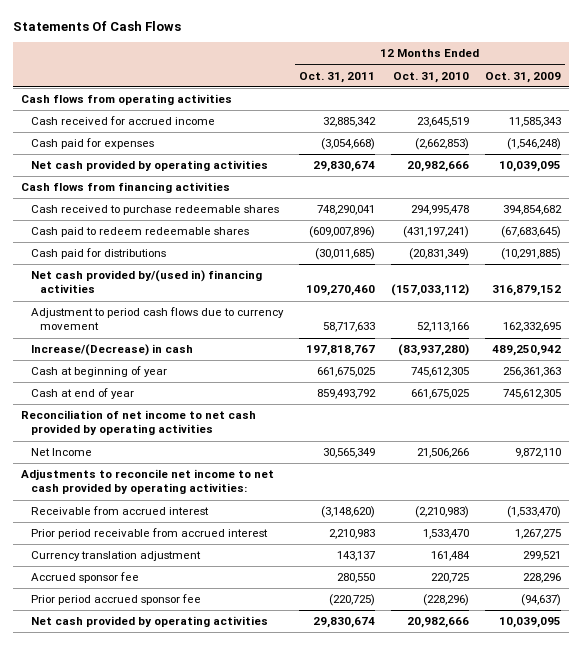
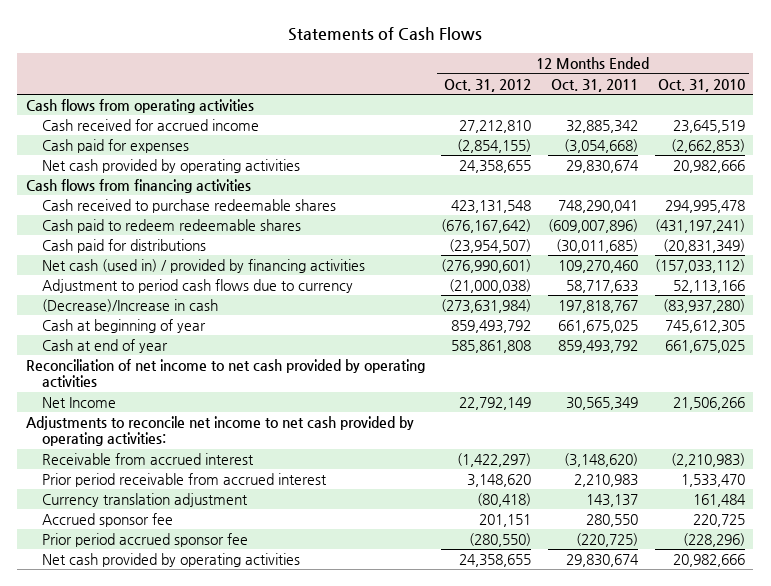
- Statements Of Cash Flows
+ Statements of Cash Flows
- | 12 Months Ended Oct. 31, 2011 | 12 Months Ended Oct. 31, 2010 | 12 Months Ended Oct. 31, 2009
+ | 12 Months Ended Oct. 31, 2012 | 12 Months Ended Oct. 31, 2011 | 12 Months Ended Oct. 31, 2010
- Net cash provided by/(used in) financing activities | 109,270,460 | (157,033,112) | 316,879,152
- Adjustment to period cash flows due to currency movement | 58,717,633 | 52,113,166 | 162,332,695
- Increase/(Decrease) in cash | 197,818,767 | (83,937,280) | 489,250,942
+ Net cash (used in) / provided by financing activities | (276,990,601) | 109,270,460 | (157,033,112)
+ Adjustment to period cash flows due to currency | (21,000,038) | 58,717,633 | 52,113,166
+ (Decrease)/Increase in cash | (273,631,984) | 197,818,767 | (83,937,280)

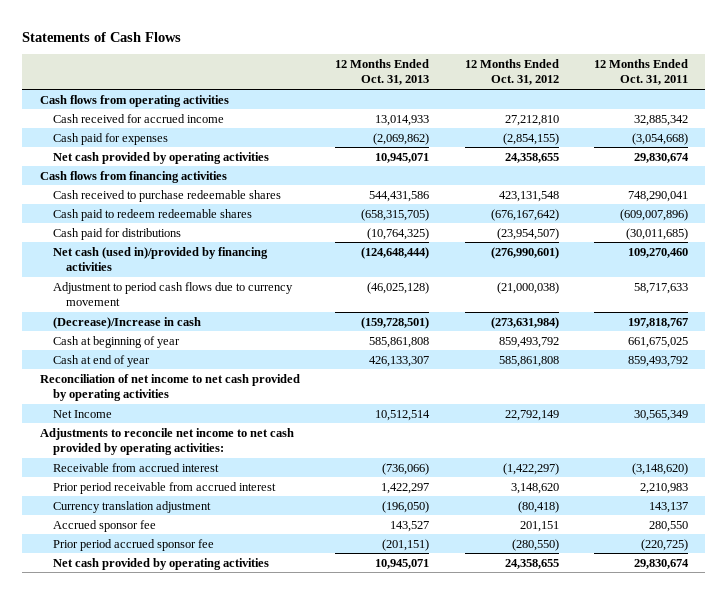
- | 12 Months Ended Oct. 31, 2012 | 12 Months Ended Oct. 31, 2011 | 12 Months Ended Oct. 31, 2010
+ | 12 Months Ended Oct. 31, 2013 | 12 Months Ended Oct. 31, 2012 | 12 Months Ended Oct. 31, 2011
- Net cash (used in) / provided by financing activities | (276,990,601) | 109,270,460 | (157,033,112)
- Adjustment to period cash flows due to currency | (21,000,038) | 58,717,633 | 52,113,166
+ Net cash (used in)/provided by financing activities | (124,648,444) | (276,990,601) | 109,270,460
+ Adjustment to period cash flows due to currency movement | (46,025,128) | (21,000,038) | 58,717,633

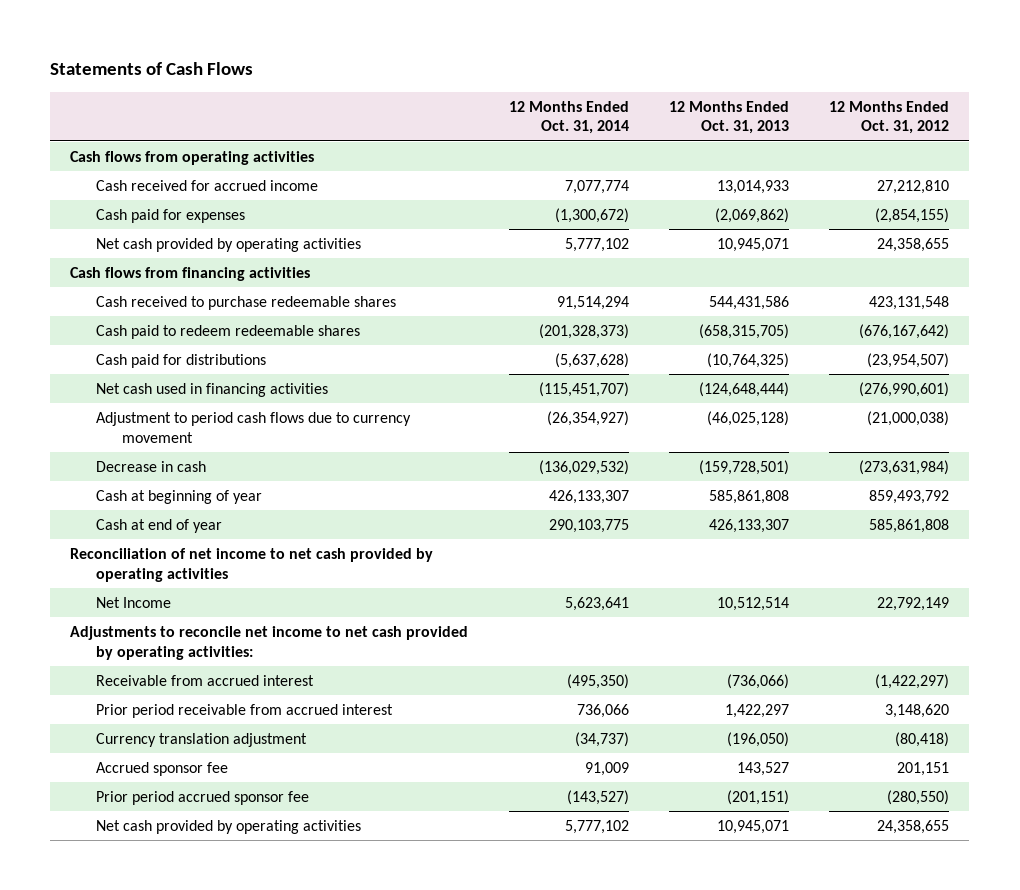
- | 12 Months Ended Oct. 31, 2013 | 12 Months Ended Oct. 31, 2012 | 12 Months Ended Oct. 31, 2011
+ | 12 Months Ended Oct. 31, 2014 | 12 Months Ended Oct. 31, 2013 | 12 Months Ended Oct. 31, 2012
- Net cash (used in)/provided by financing activities | (124,648,444) | (276,990,601) | 109,270,460
+ Net cash used in financing activities | (115,451,707) | (124,648,444) | (276,990,601)
- (Decrease)/Increase in cash | (159,728,501) | (273,631,984) | 197,818,767
+ Decrease in cash | (136,029,532) | (159,728,501) | (273,631,984)

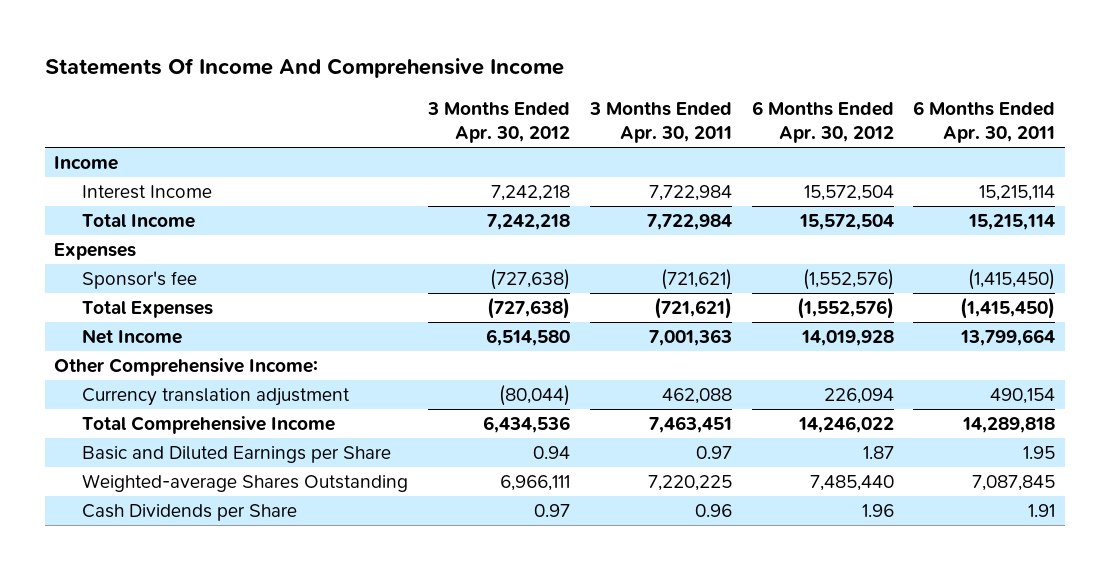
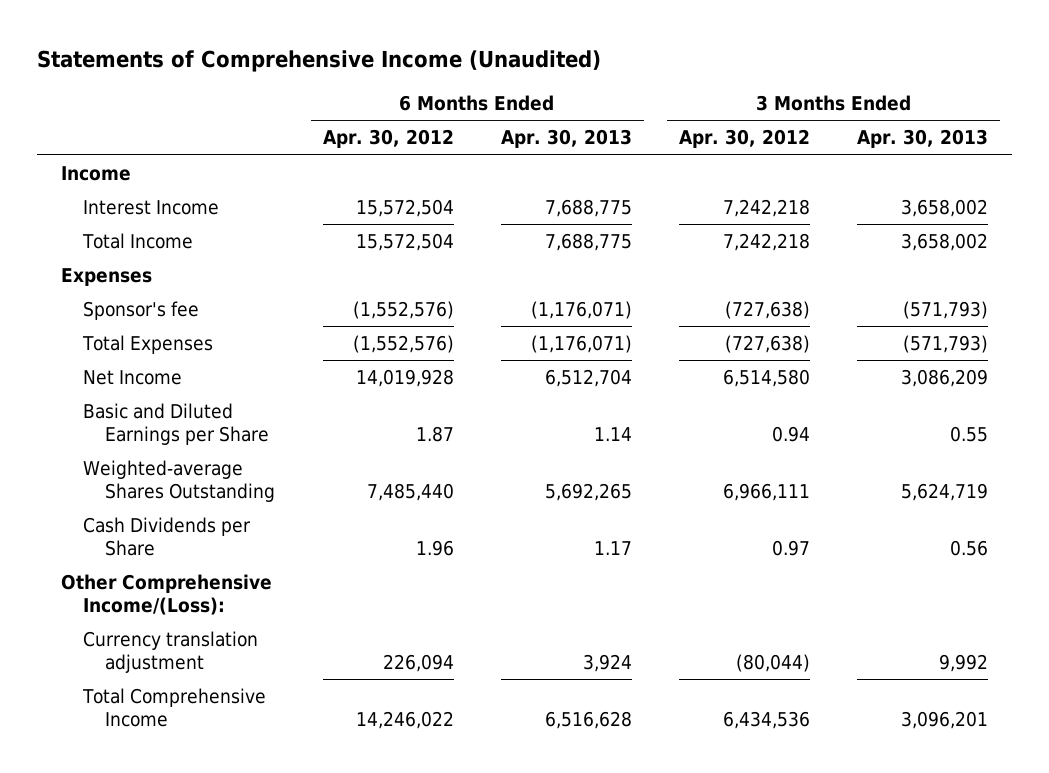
- Statements Of Income And Comprehensive Income
+ Statements of Comprehensive Income (Unaudited)
- | 3 Months Ended Apr. 30, 2012 | 3 Months Ended Apr. 30, 2011 | 6 Months Ended Apr. 30, 2012 | 6 Months Ended Apr. 30, 2011
+ | 6 Months Ended Apr. 30, 2012 | 6 Months Ended Apr. 30, 2013 | 3 Months Ended Apr. 30, 2012 | 3 Months Ended Apr. 30, 2013
- Other Comprehensive Income:
+ Other Comprehensive Income/(Loss):
moved down: Currency translation adjustment | 226,094 | 3,924 | (80,044) | 9,992
moved down: Total Comprehensive Income | 14,246,022 | 6,516,628 | 6,434,536 | 3,096,201

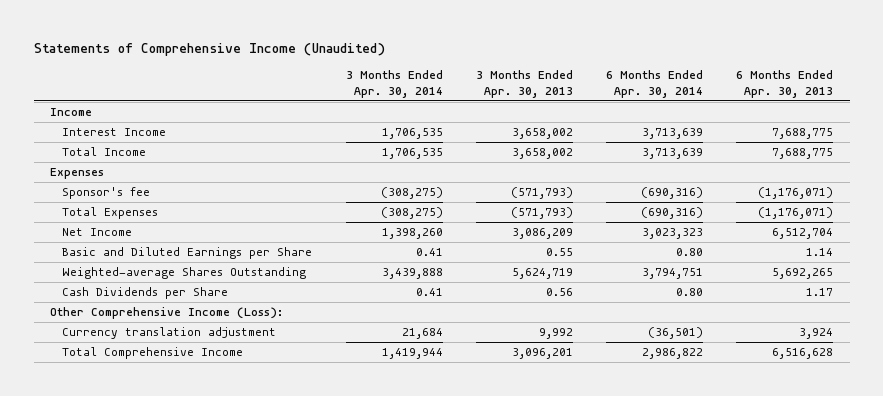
- | 6 Months Ended Apr. 30, 2012 | 6 Months Ended Apr. 30, 2013 | 3 Months Ended Apr. 30, 2012 | 3 Months Ended Apr. 30, 2013
+ | 3 Months Ended Apr. 30, 2014 | 3 Months Ended Apr. 30, 2013 | 6 Months Ended Apr. 30, 2014 | 6 Months Ended Apr. 30, 2013
- Other Comprehensive Income/(Loss):
+ Other Comprehensive Income (Loss):

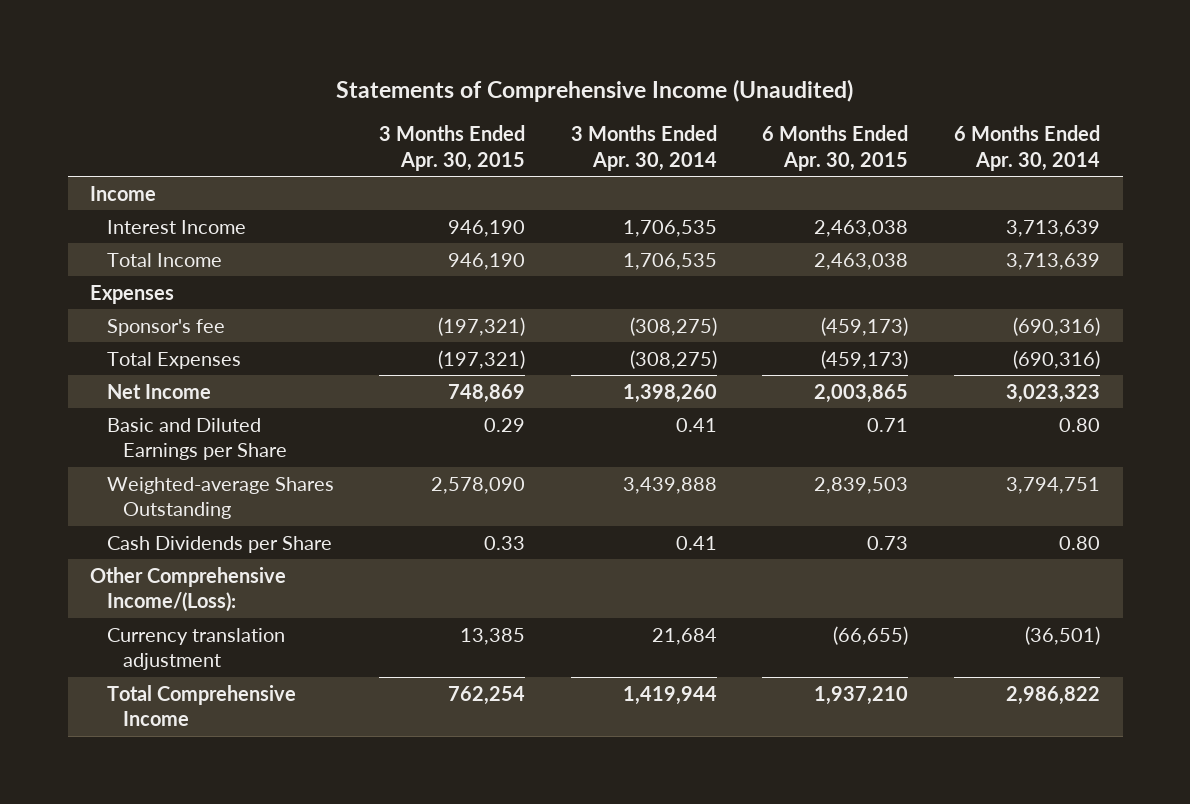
- | 3 Months Ended Apr. 30, 2014 | 3 Months Ended Apr. 30, 2013 | 6 Months Ended Apr. 30, 2014 | 6 Months Ended Apr. 30, 2013
+ | 3 Months Ended Apr. 30, 2015 | 3 Months Ended Apr. 30, 2014 | 6 Months Ended Apr. 30, 2015 | 6 Months Ended Apr. 30, 2014
- Other Comprehensive Income (Loss):
+ Other Comprehensive Income/(Loss):

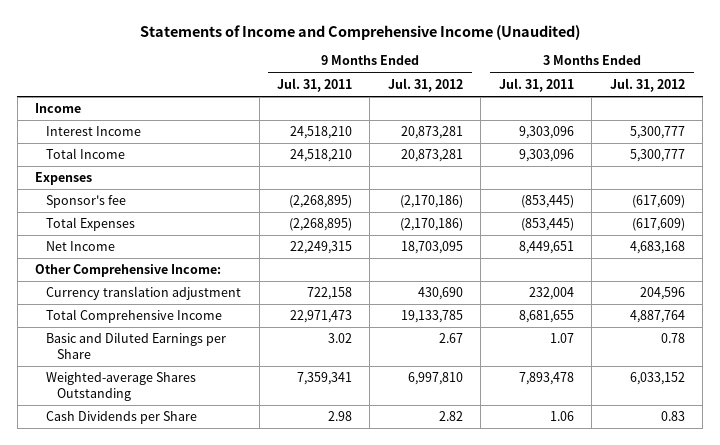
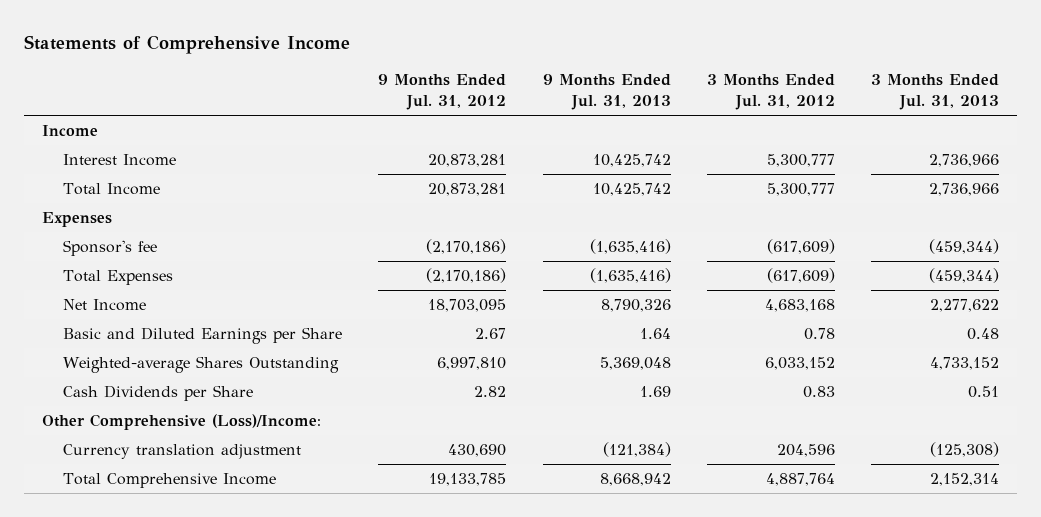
- Statements of Income and Comprehensive Income (Unaudited)
+ Statements of Comprehensive Income
- | 9 Months Ended Jul. 31, 2011 | 9 Months Ended Jul. 31, 2012 | 3 Months Ended Jul. 31, 2011 | 3 Months Ended Jul. 31, 2012
+ | 9 Months Ended Jul. 31, 2012 | 9 Months Ended Jul. 31, 2013 | 3 Months Ended Jul. 31, 2012 | 3 Months Ended Jul. 31, 2013
- Other Comprehensive Income:
+ Other Comprehensive (Loss)/Income:
moved down: Currency translation adjustment | 430,690 | (121,384) | 204,596 | (125,308)
moved down: Total Comprehensive Income | 19,133,785 | 8,668,942 | 4,887,764 | 2,152,314

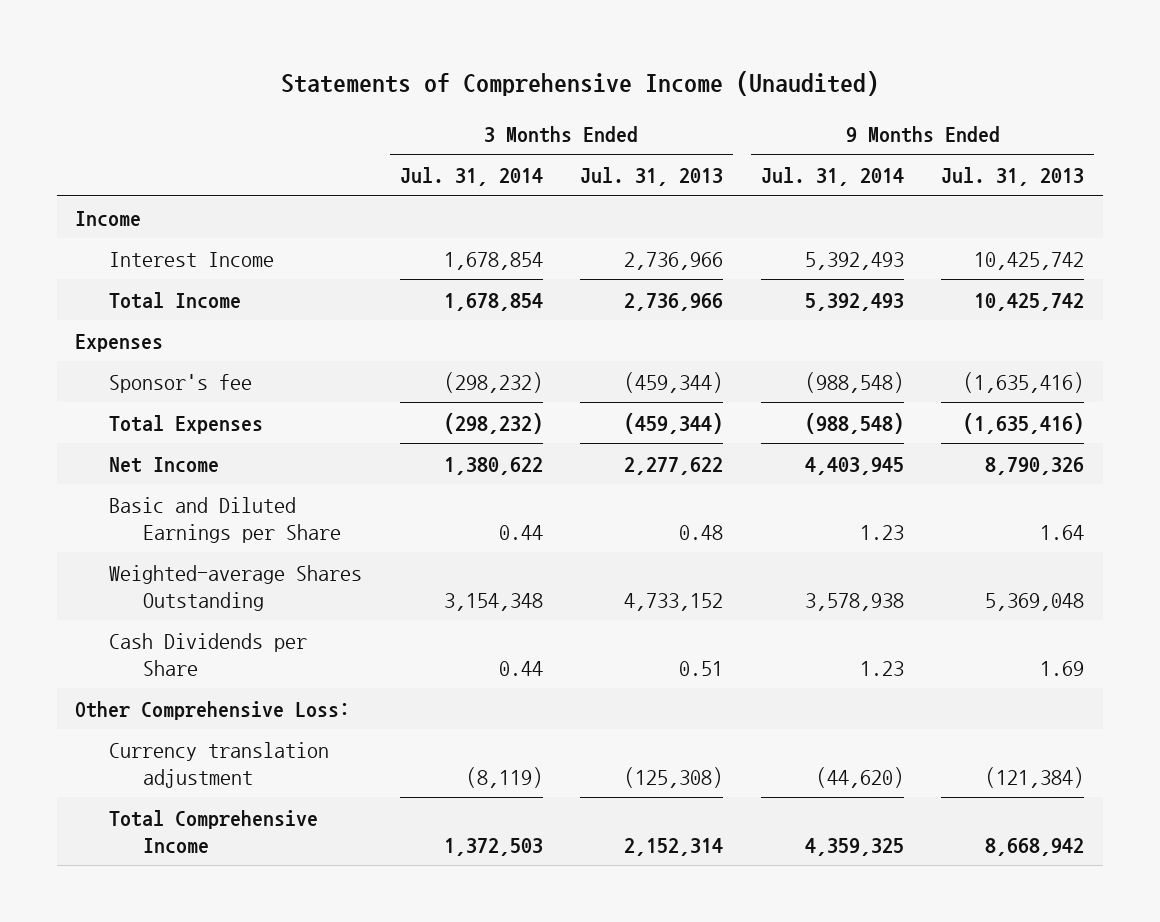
- Statements of Comprehensive Income
+ Statements of Comprehensive Income (Unaudited)
- | 9 Months Ended Jul. 31, 2012 | 9 Months Ended Jul. 31, 2013 | 3 Months Ended Jul. 31, 2012 | 3 Months Ended Jul. 31, 2013
+ | 3 Months Ended Jul. 31, 2014 | 3 Months Ended Jul. 31, 2013 | 9 Months Ended Jul. 31, 2014 | 9 Months Ended Jul. 31, 2013
- Other Comprehensive (Loss)/Income:
+ Other Comprehensive Loss:

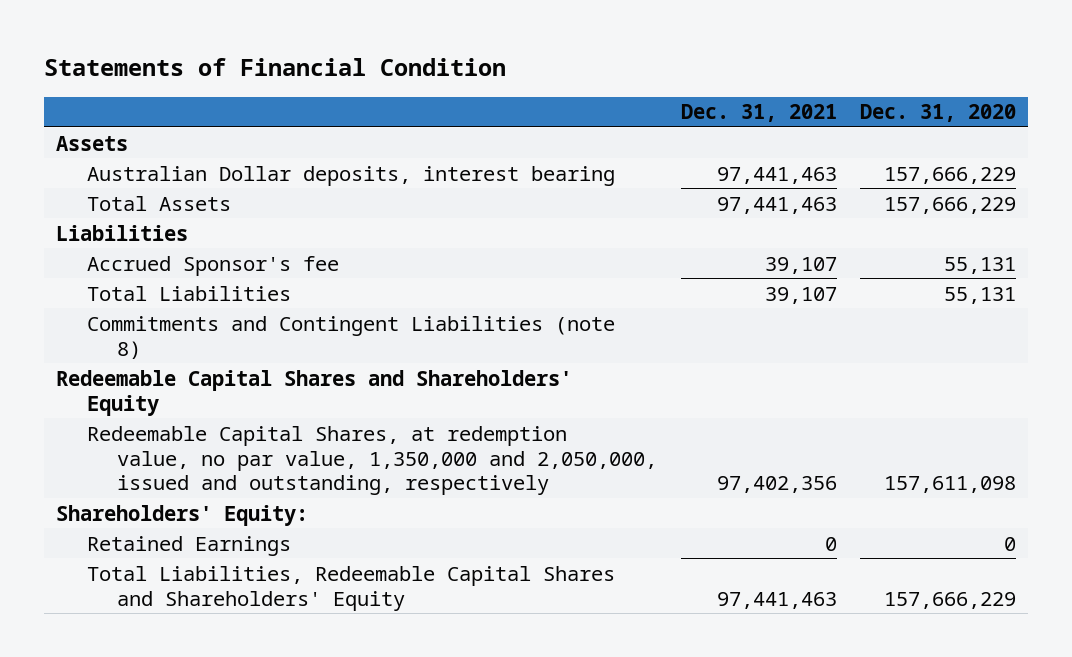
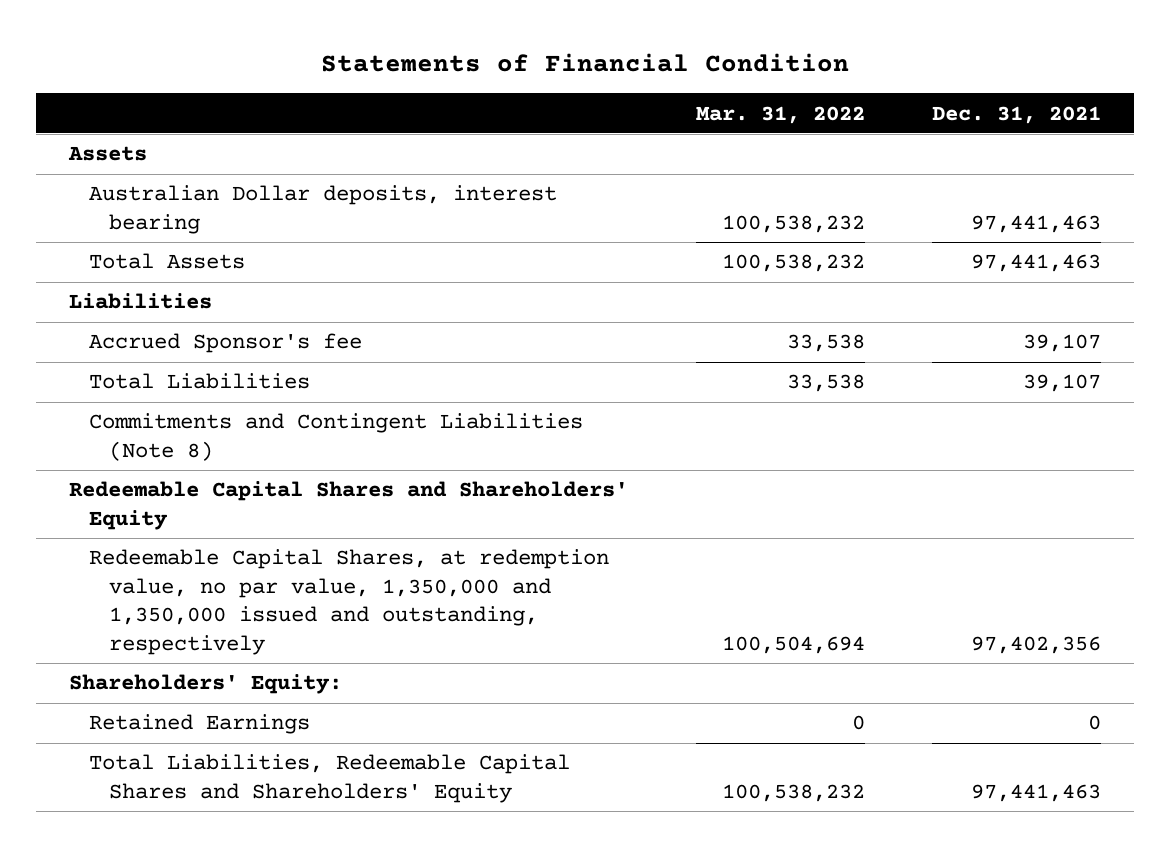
- | Dec. 31, 2021 | Dec. 31, 2020
+ | Mar. 31, 2022 | Dec. 31, 2021
- Commitments and Contingent Liabilities (note 8)
+ Commitments and Contingent Liabilities (Note 8)
- Redeemable Capital Shares, at redemption value, no par value, 1,350,000 and 2,050,000, issued and outstanding, respectively | 97,402,356 | 157,611,098
+ Redeemable Capital Shares, at redemption value, no par value, 1,350,000 and 1,350,000 issued and outstanding, respectively | 100,504,694 | 97,402,356

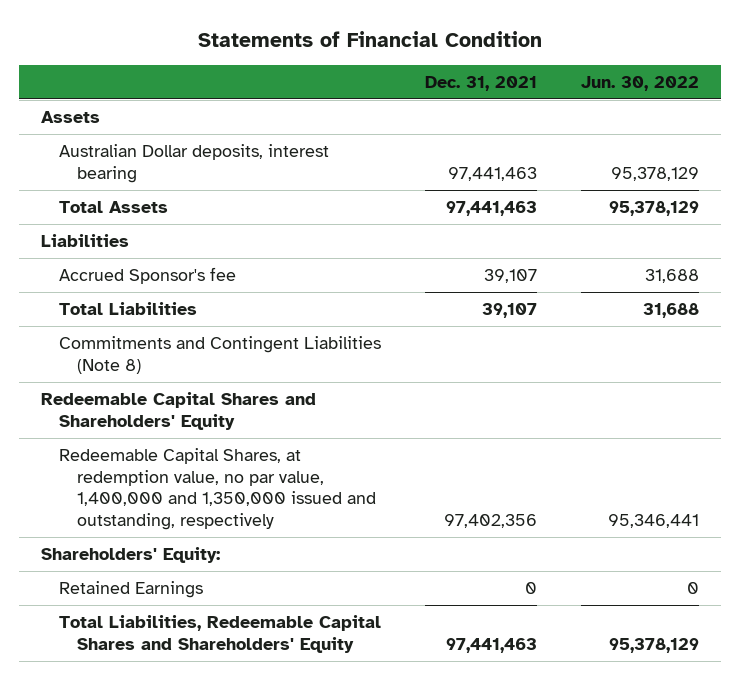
- | Mar. 31, 2022 | Dec. 31, 2021
+ | Dec. 31, 2021 | Jun. 30, 2022
- Redeemable Capital Shares, at redemption value, no par value, 1,350,000 and 1,350,000 issued and outstanding, respectively | 100,504,694 | 97,402,356
+ Redeemable Capital Shares, at redemption value, no par value, 1,400,000 and 1,350,000 issued and outstanding, respectively | 97,402,356 | 95,346,441

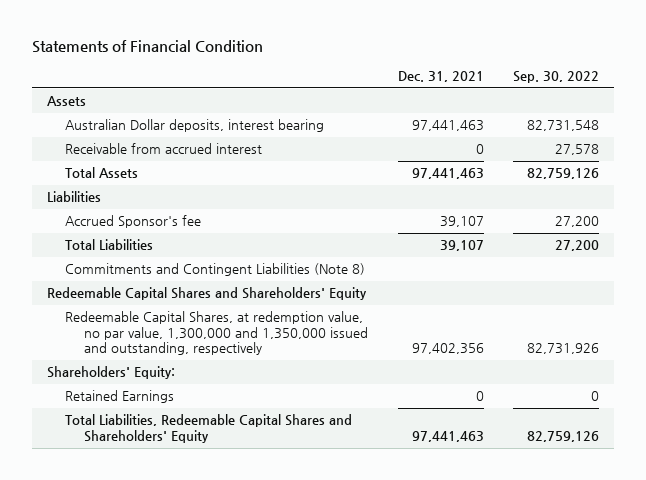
- | Dec. 31, 2021 | Jun. 30, 2022
+ | Dec. 31, 2021 | Sep. 30, 2022
+ Receivable from accrued interest | 0 | 27,578
- Redeemable Capital Shares, at redemption value, no par value, 1,400,000 and 1,350,000 issued and outstanding, respectively | 97,402,356 | 95,346,441
+ Redeemable Capital Shares, at redemption value, no par value, 1,300,000 and 1,350,000 issued and outstanding, respectively | 97,402,356 | 82,731,926

